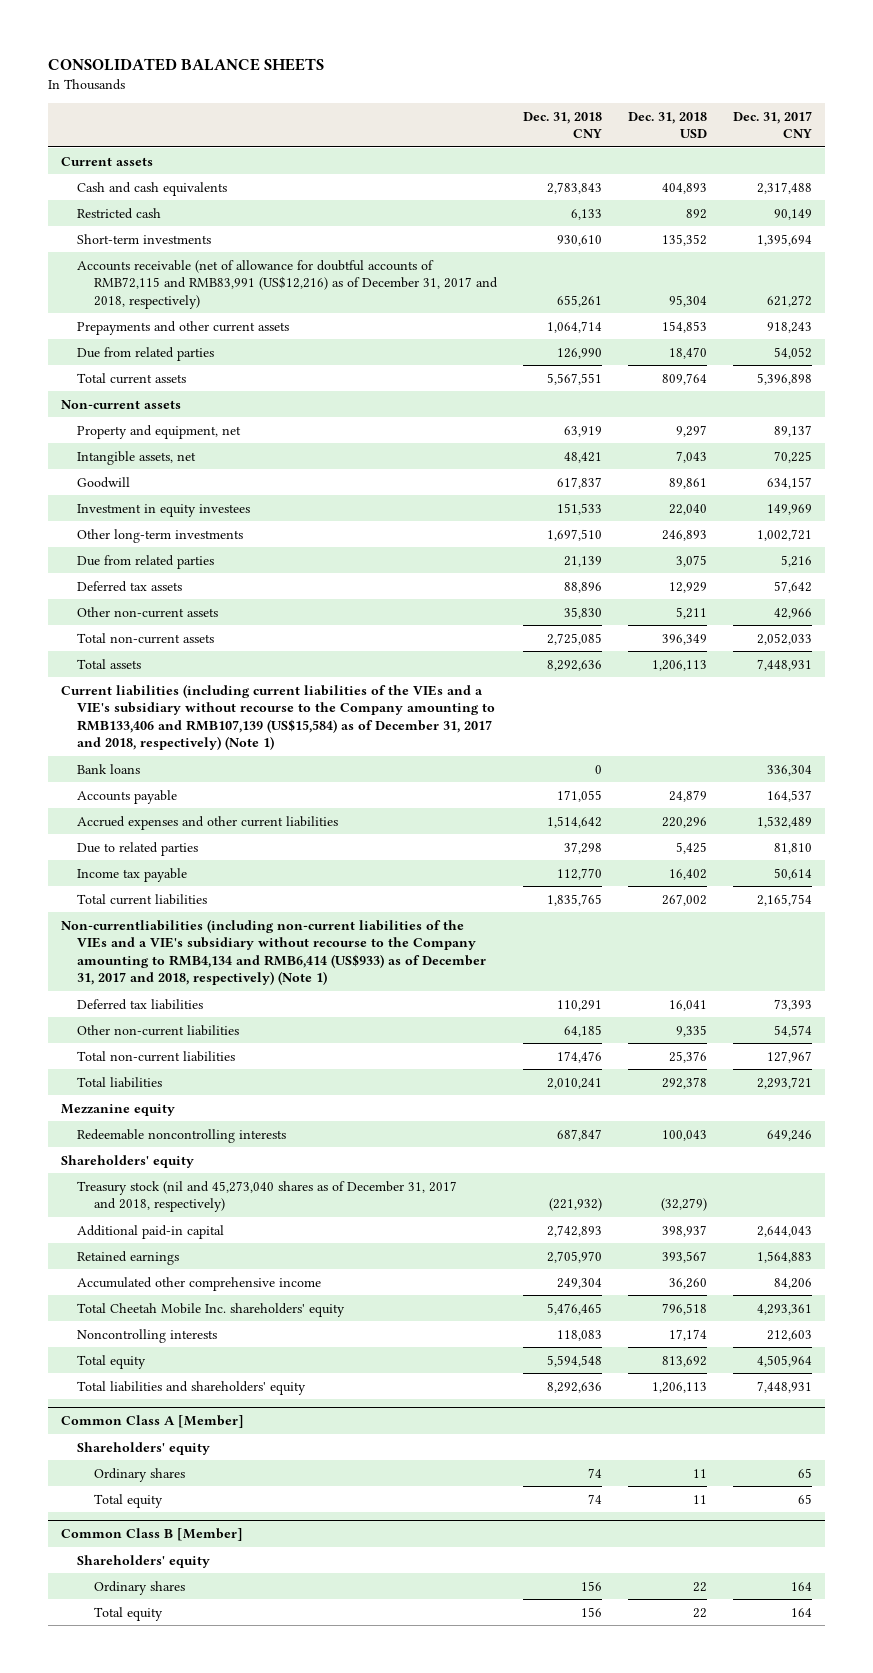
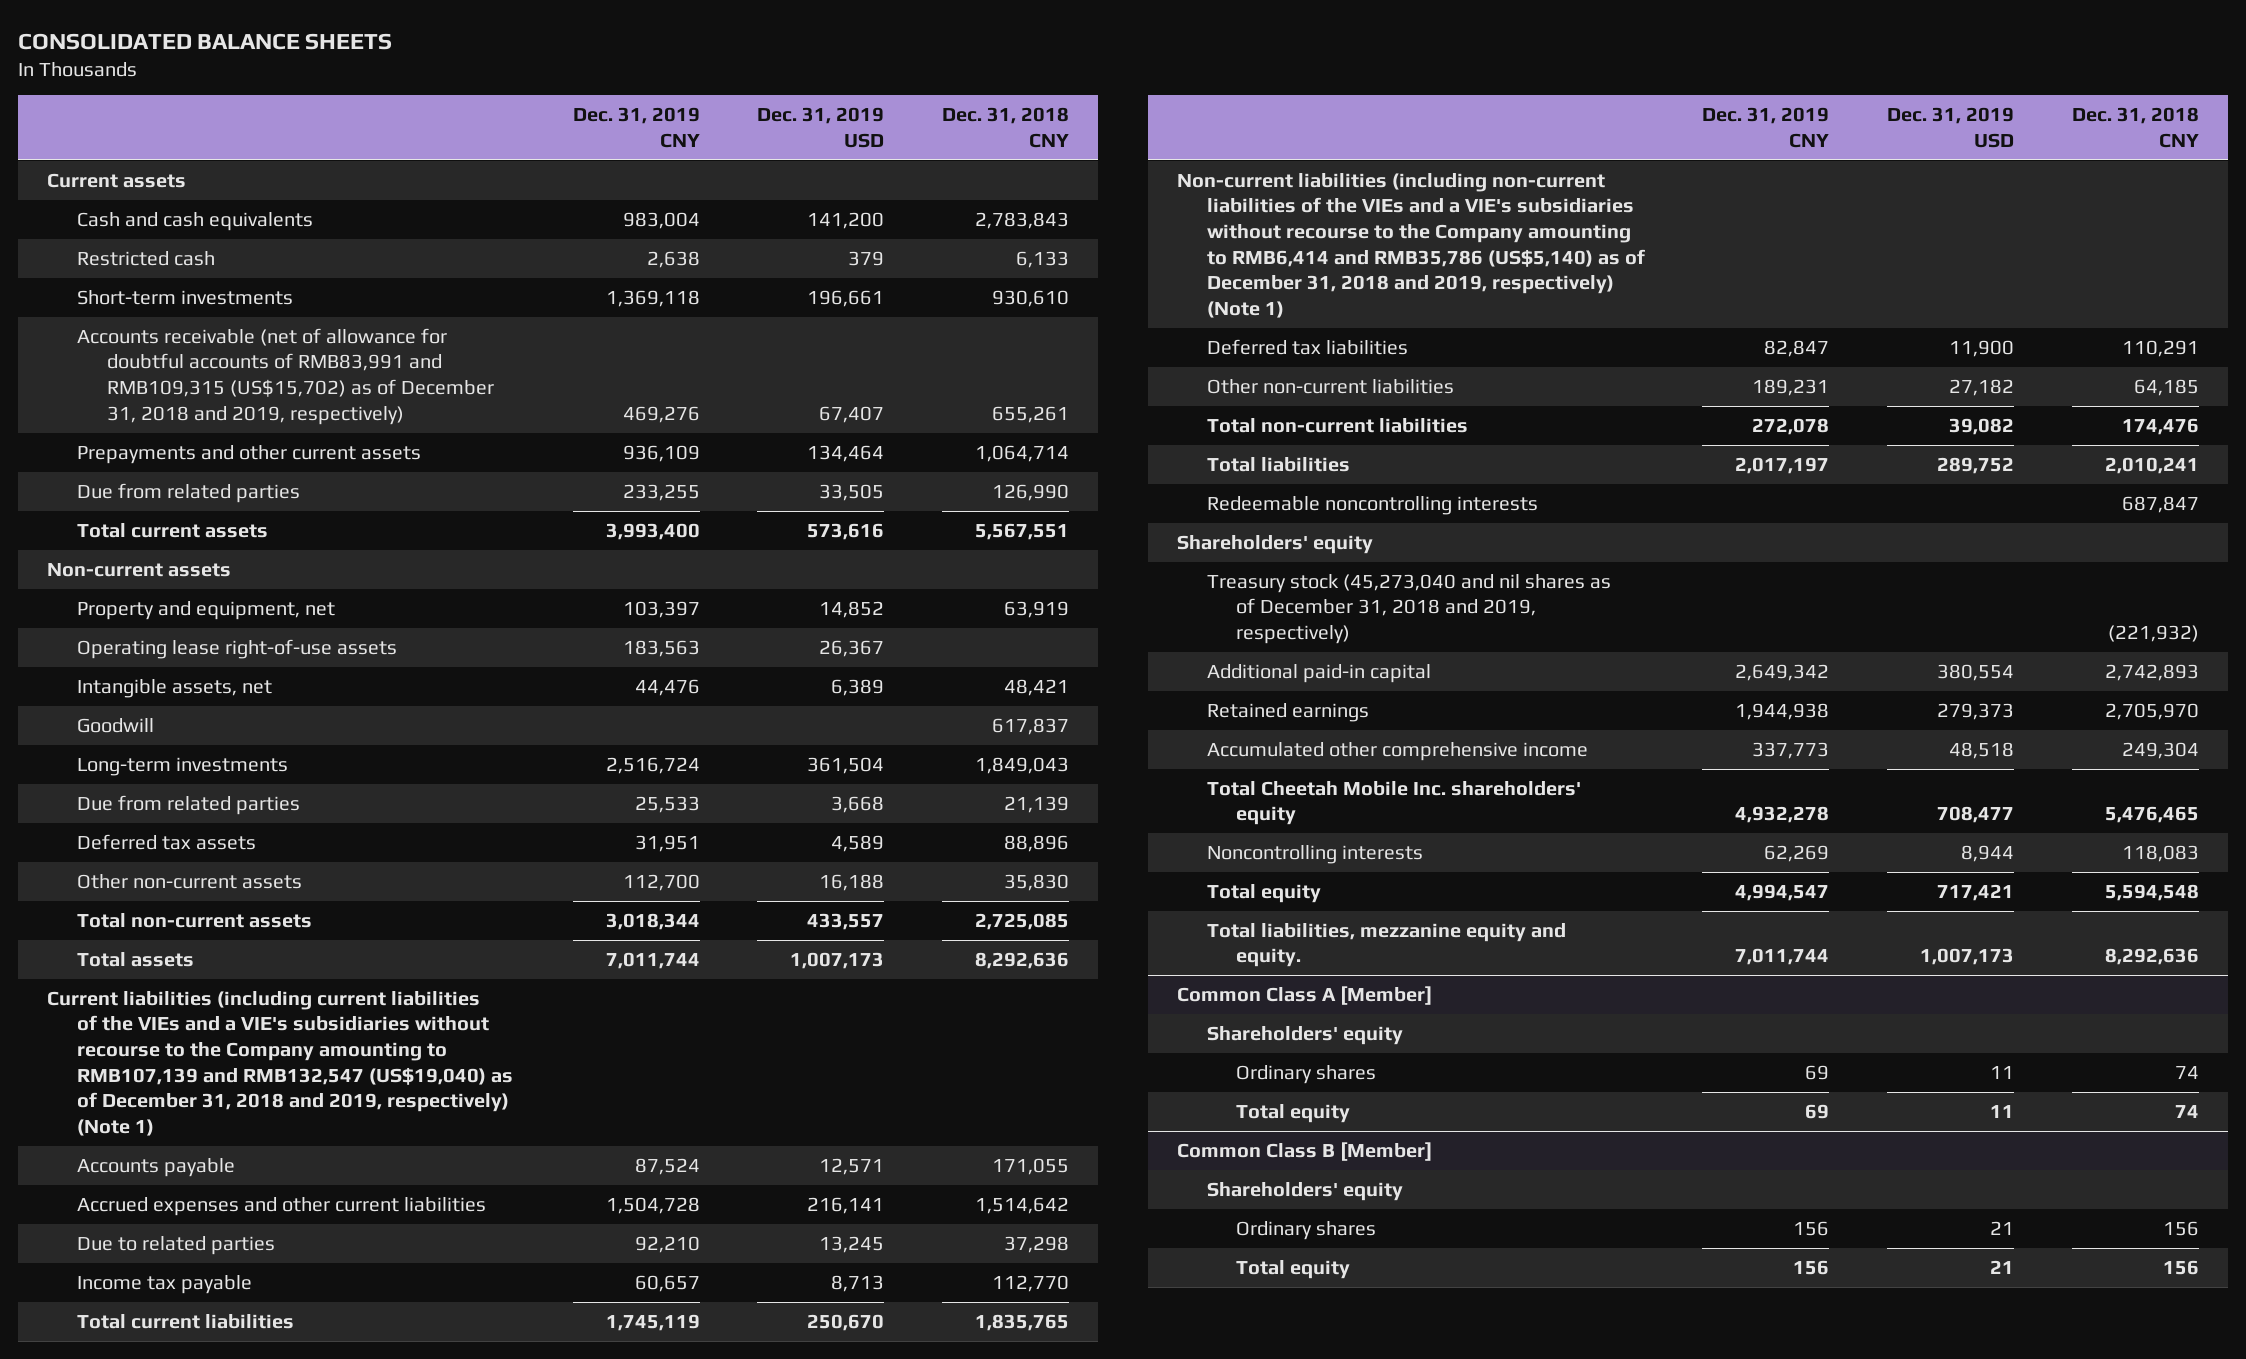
- | Dec. 31, 2018 CNY | Dec. 31, 2018 USD | Dec. 31, 2017 CNY
+ | Dec. 31, 2019 CNY | Dec. 31, 2019 USD | Dec. 31, 2018 CNY
- Accounts receivable (net of allowance for doubtful accounts of RMB72,115 and RMB83,991 (US$12,216) as of December 31, 2017 and 2018, respectively) | 655,261 | 95,304 | 621,272
+ Accounts receivable (net of allowance for doubtful accounts of RMB83,991 and RMB109,315 (US$15,702) as of December 31, 2018 and 2019, respectively) | 469,276 | 67,407 | 655,261
+ Operating lease right-of-use assets | 183,563 | 26,367 |
- Investment in equity investees | 151,533 | 22,040 | 149,969
- Other long-term investments | 1,697,510 | 246,893 | 1,002,721
+ Long-term investments | 2,516,724 | 361,504 | 1,849,043
- Current liabilities (including current liabilities of the VIEs and a VIE's subsidiary without recourse to the Company amounting to RMB133,406 and RMB107,139 (US$15,584) as of December 31, 2017 and 2018, respectively) (Note 1)
- Bank loans | 0 | | 336,304
+ Current liabilities (including current liabilities of the VIEs and a VIE's subsidiaries without recourse to the Company amounting to RMB107,139 and RMB132,547 (US$19,040) as of December 31, 2018 and 2019, respectively) (Note 1)
- Non-currentliabilities (including non-current liabilities of the VIEs and a VIE's subsidiary without recourse to the Company amounting to RMB4,134 and RMB6,414 (US$933) as of December 31, 2017 and 2018, respectively) (Note 1)
+ Non-current liabilities (including non-current liabilities of the VIEs and a VIE's subsidiaries without recourse to the Company amounting to RMB6,414 and RMB35,786 (US$5,140) as of December 31, 2018 and 2019, respectively) (Note 1)
- Mezzanine equity
- Treasury stock (nil and 45,273,040 shares as of December 31, 2017 and 2018, respectively) | (221,932) | (32,279) |
+ Treasury stock (45,273,040 and nil shares as of December 31, 2018 and 2019, respectively) | | | (221,932)
- Total liabilities and shareholders' equity | 8,292,636 | 1,206,113 | 7,448,931
+ Total liabilities, mezzanine equity and equity. | 7,011,744 | 1,007,173 | 8,292,636

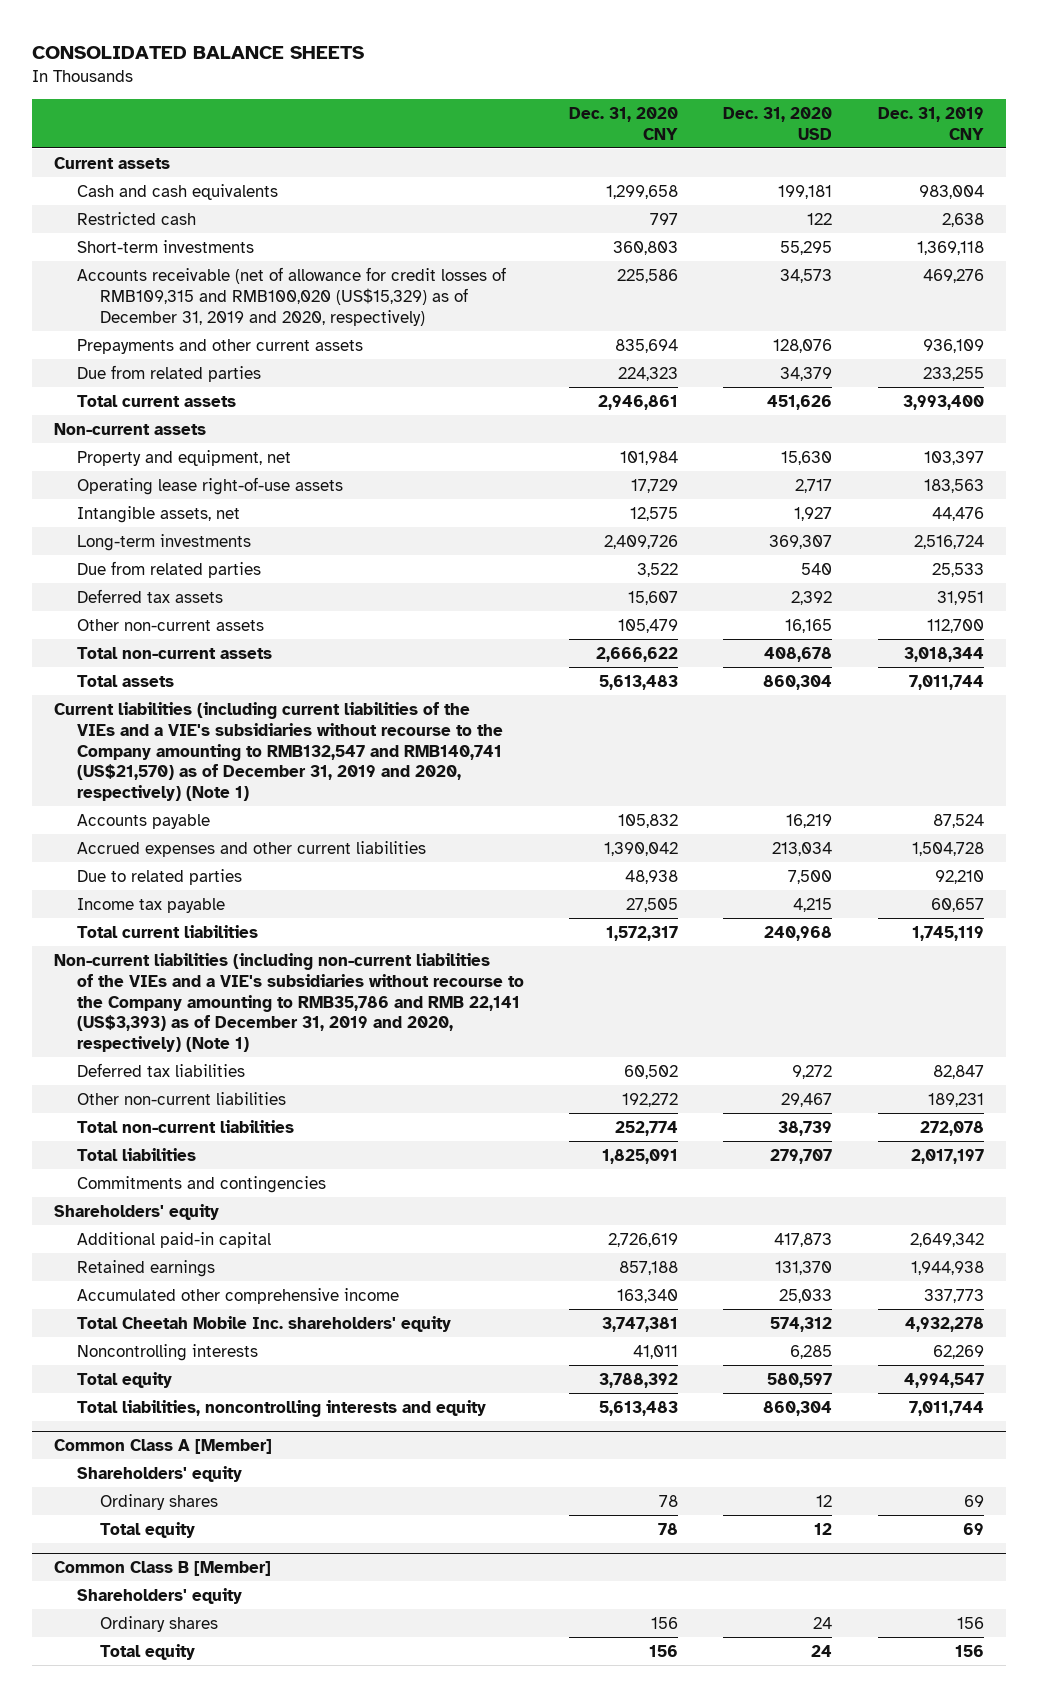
- | Dec. 31, 2019 CNY | Dec. 31, 2019 USD | Dec. 31, 2018 CNY
+ | Dec. 31, 2020 CNY | Dec. 31, 2020 USD | Dec. 31, 2019 CNY
- Accounts receivable (net of allowance for doubtful accounts of RMB83,991 and RMB109,315 (US$15,702) as of December 31, 2018 and 2019, respectively) | 469,276 | 67,407 | 655,261
+ Accounts receivable (net of allowance for credit losses of RMB109,315 and RMB100,020 (US$15,329) as of December 31, 2019 and 2020, respectively) | 225,586 | 34,573 | 469,276
- Goodwill | | | 617,837
- Current liabilities (including current liabilities of the VIEs and a VIE's subsidiaries without recourse to the Company amounting to RMB107,139 and RMB132,547 (US$19,040) as of December 31, 2018 and 2019, respectively) (Note 1)
+ Current liabilities (including current liabilities of the VIEs and a VIE's subsidiaries without recourse to the Company amounting to RMB132,547 and RMB140,741 (US$21,570) as of December 31, 2019 and 2020, respectively) (Note 1)
- Non-current liabilities (including non-current liabilities of the VIEs and a VIE's subsidiaries without recourse to the Company amounting to RMB6,414 and RMB35,786 (US$5,140) as of December 31, 2018 and 2019, respectively) (Note 1)
+ Non-current liabilities (including non-current liabilities of the VIEs and a VIE's subsidiaries without recourse to the Company amounting to RMB35,786 and RMB 22,141 (US$3,393) as of December 31, 2019 and 2020, respectively) (Note 1)
- Redeemable noncontrolling interests | | | 687,847
+ Commitments and contingencies
- Treasury stock (45,273,040 and nil shares as of December 31, 2018 and 2019, respectively) | | | (221,932)
- Total liabilities, mezzanine equity and equity. | 7,011,744 | 1,007,173 | 8,292,636
+ Total liabilities, noncontrolling interests and equity | 5,613,483 | 860,304 | 7,011,744

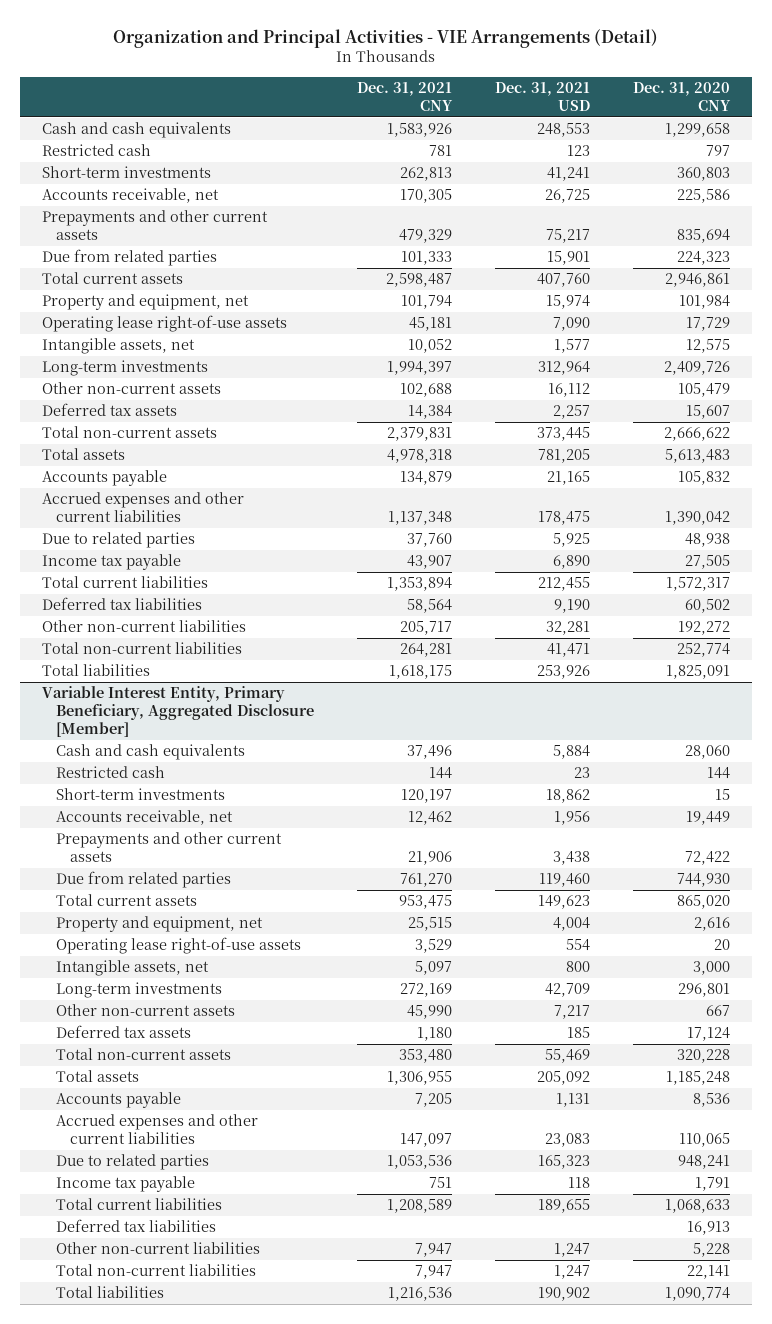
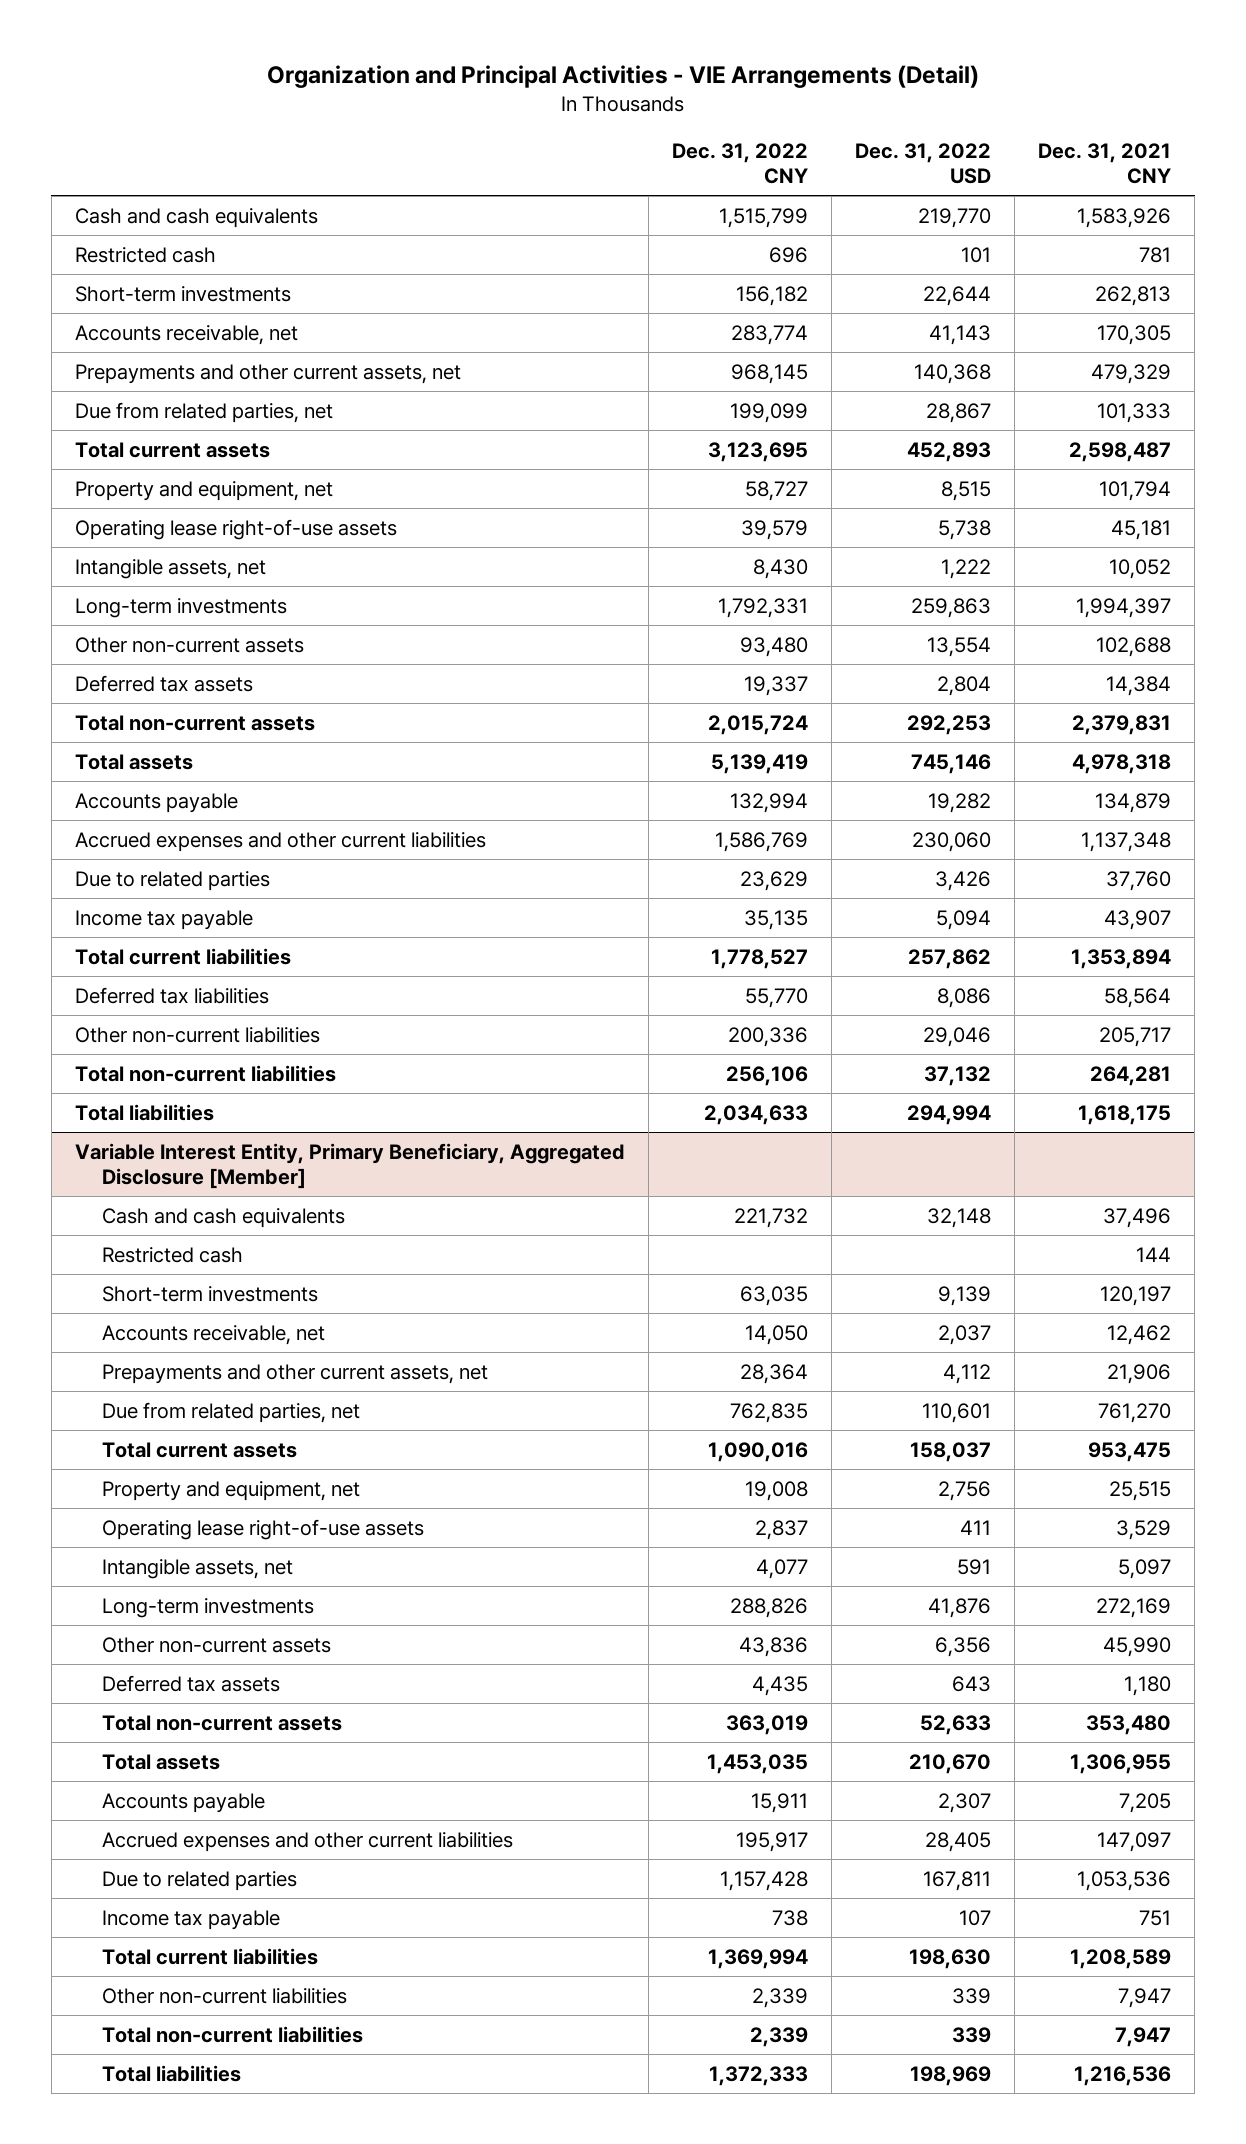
- | Dec. 31, 2021 CNY | Dec. 31, 2021 USD | Dec. 31, 2020 CNY
+ | Dec. 31, 2022 CNY | Dec. 31, 2022 USD | Dec. 31, 2021 CNY
- Prepayments and other current assets | 479,329 | 75,217 | 835,694
- Due from related parties | 101,333 | 15,901 | 224,323
+ Prepayments and other current assets, net | 968,145 | 140,368 | 479,329
+ Due from related parties, net | 199,099 | 28,867 | 101,333
@ Variable Interest Entity, Primary Beneficiary, Aggregated Disclosure [Member]
- Prepayments and other current assets | 21,906 | 3,438 | 72,422
- Due from related parties | 761,270 | 119,460 | 744,930
+ Prepayments and other current assets, net | 28,364 | 4,112 | 21,906
+ Due from related parties, net | 762,835 | 110,601 | 761,270
- Deferred tax liabilities | | | 16,913

